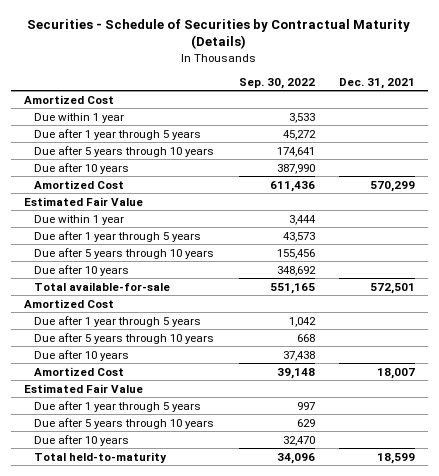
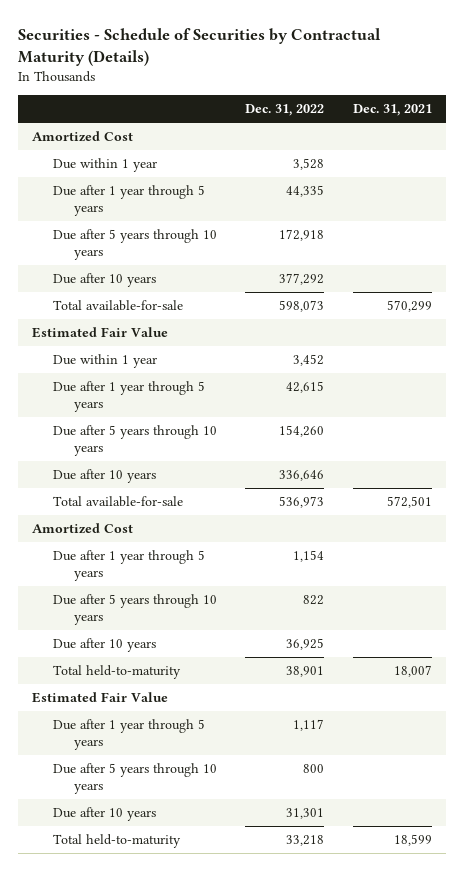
- | Sep. 30, 2022 | Dec. 31, 2021
+ | Dec. 31, 2022 | Dec. 31, 2021
- Amortized Cost | 611,436 | 570,299
+ Total available-for-sale | 598,073 | 570,299
- Amortized Cost | 39,148 | 18,007
+ Total held-to-maturity | 38,901 | 18,007

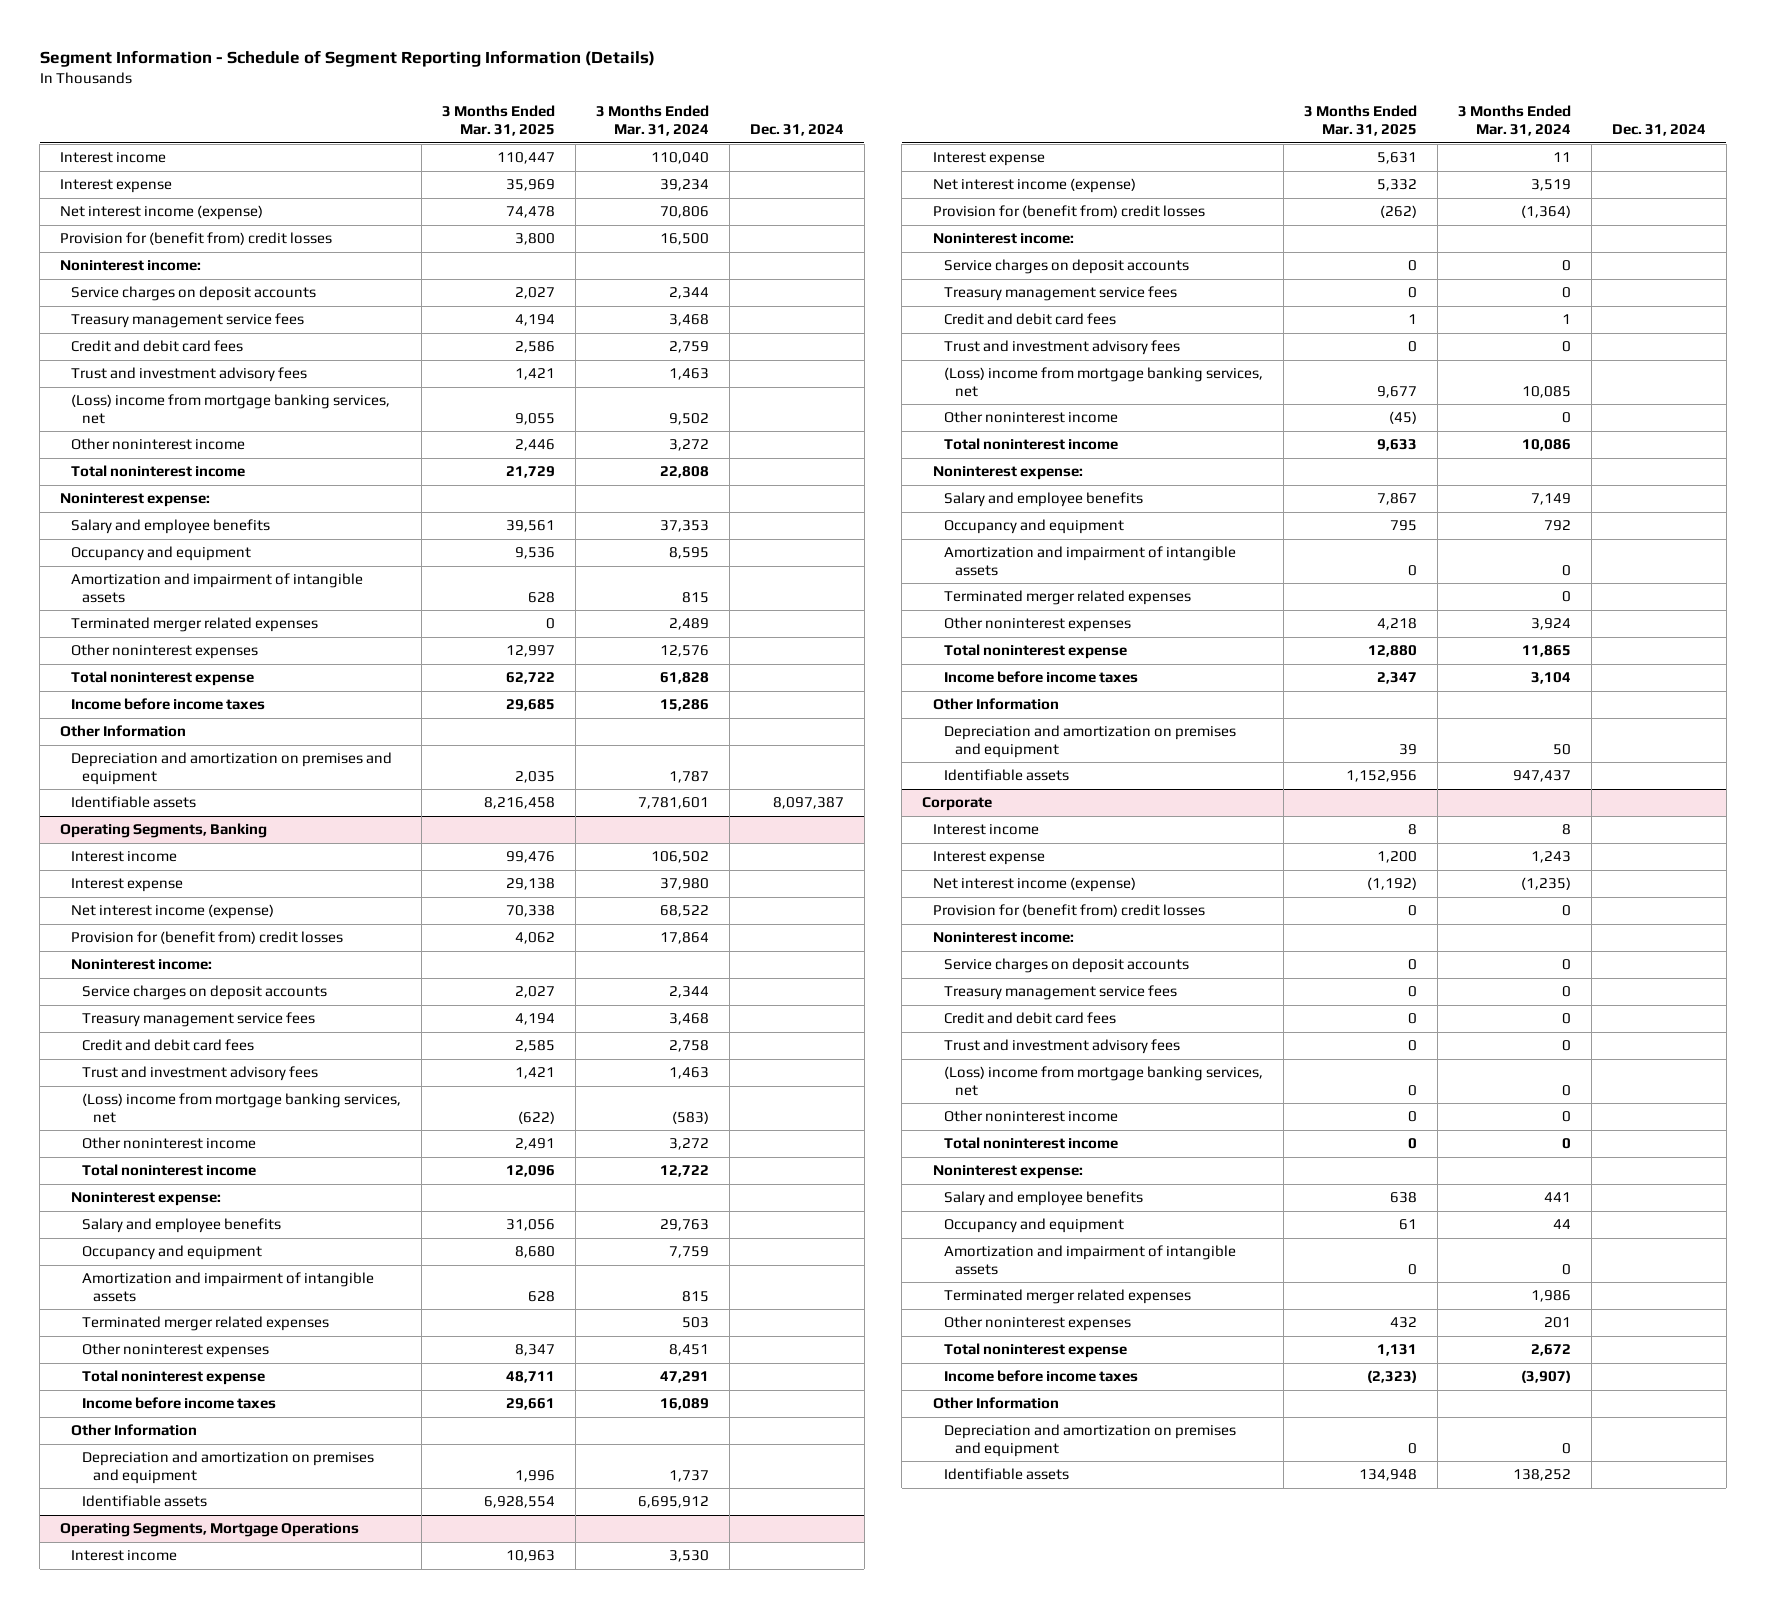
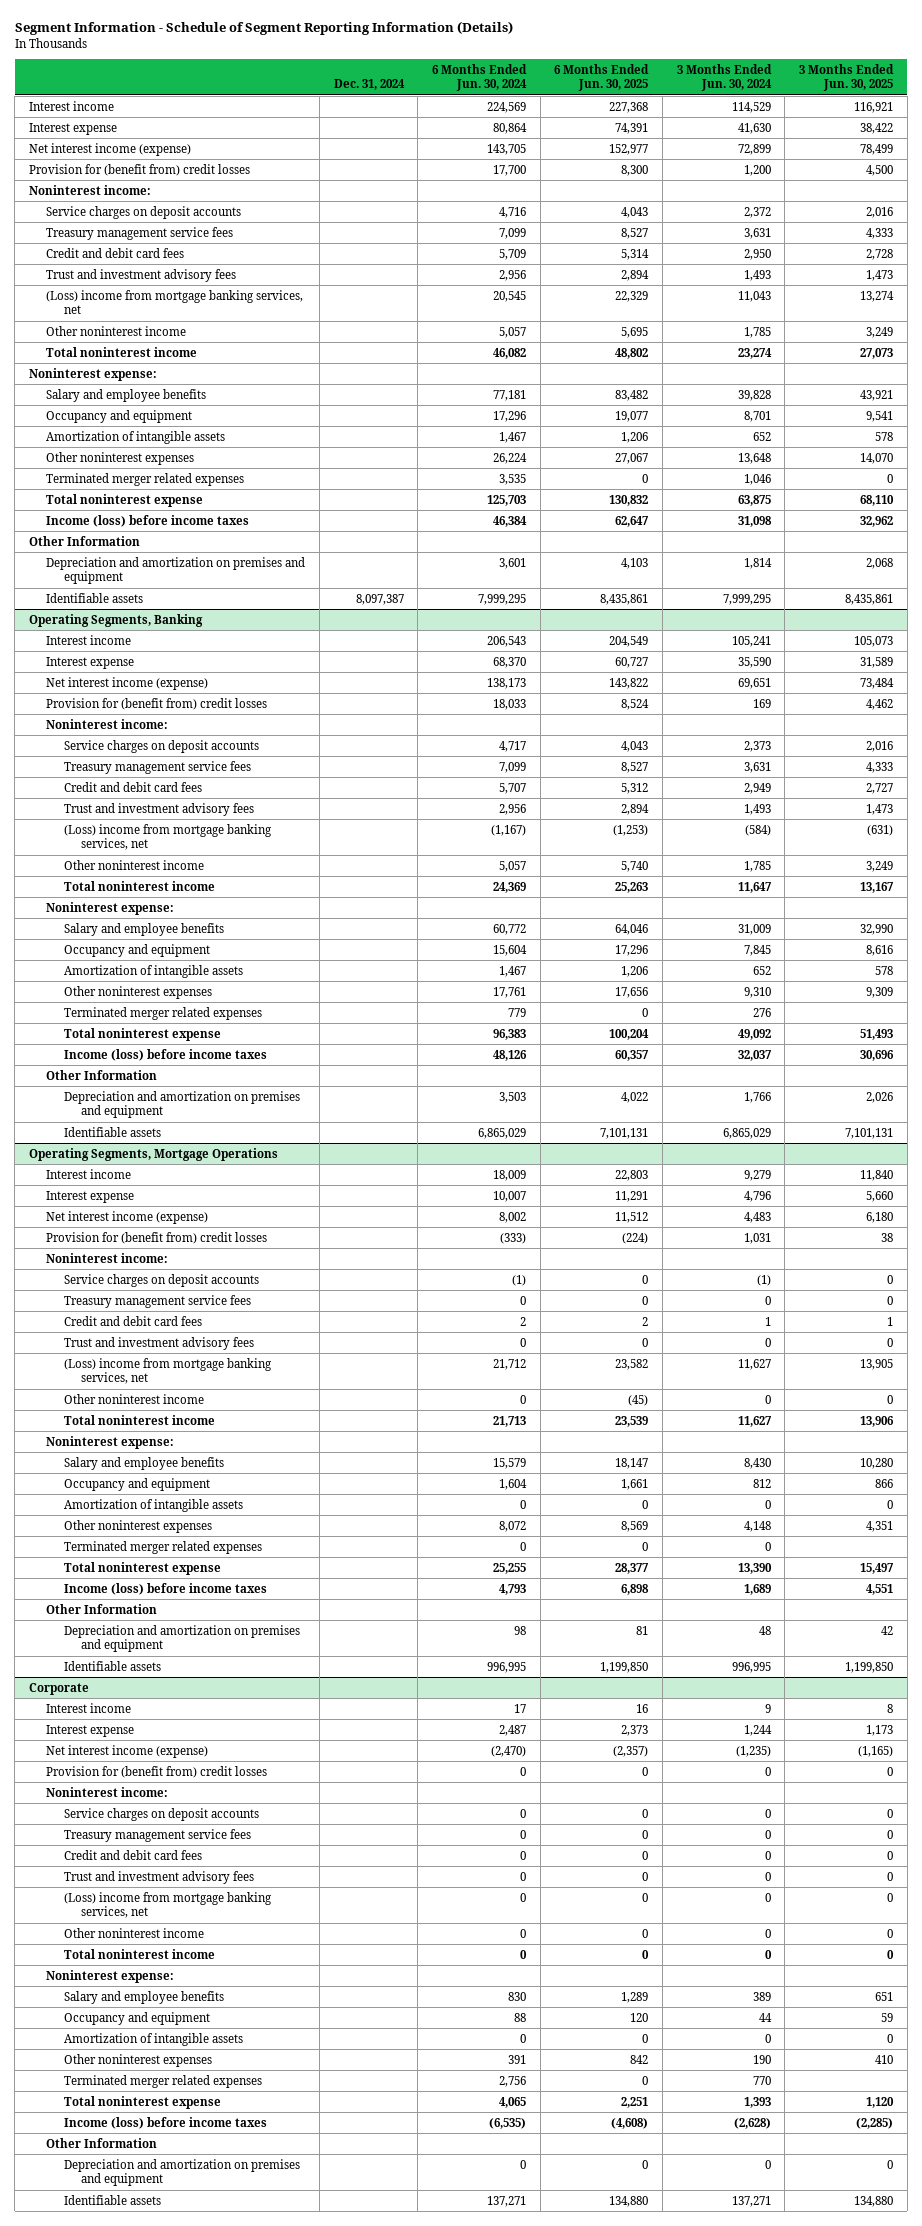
- | 3 Months Ended Mar. 31, 2025 | 3 Months Ended Mar. 31, 2024 | Dec. 31, 2024
+ | Dec. 31, 2024 | 6 Months Ended Jun. 30, 2024 | 6 Months Ended Jun. 30, 2025 | 3 Months Ended Jun. 30, 2024 | 3 Months Ended Jun. 30, 2025
- Amortization and impairment of intangible assets | 628 | 815 |
+ Amortization of intangible assets | | 1,467 | 1,206 | 652 | 578
moved down: Terminated merger related expenses | | 3,535 | 0 | 1,046 | 0
- Income before income taxes | 29,685 | 15,286 |
+ Income (loss) before income taxes | | 46,384 | 62,647 | 31,098 | 32,962
@ Operating Segments, Banking
- Amortization and impairment of intangible assets | 628 | 815 |
+ Amortization of intangible assets | | 1,467 | 1,206 | 652 | 578
moved down: Terminated merger related expenses | | 779 | 0 | 276 |
- Income before income taxes | 29,661 | 16,089 |
+ Income (loss) before income taxes | | 48,126 | 60,357 | 32,037 | 30,696
@ Operating Segments, Mortgage Operations
- Amortization and impairment of intangible assets | 0 | 0 |
+ Amortization of intangible assets | | 0 | 0 | 0 | 0
moved down: Terminated merger related expenses | | 0 | 0 | 0 |
- Income before income taxes | 2,347 | 3,104 |
+ Income (loss) before income taxes | | 4,793 | 6,898 | 1,689 | 4,551
@ Corporate
- Amortization and impairment of intangible assets | 0 | 0 |
+ Amortization of intangible assets | | 0 | 0 | 0 | 0
moved down: Terminated merger related expenses | | 2,756 | 0 | 770 |
- Income before income taxes | (2,323) | (3,907) |
+ Income (loss) before income taxes | | (6,535) | (4,608) | (2,628) | (2,285)

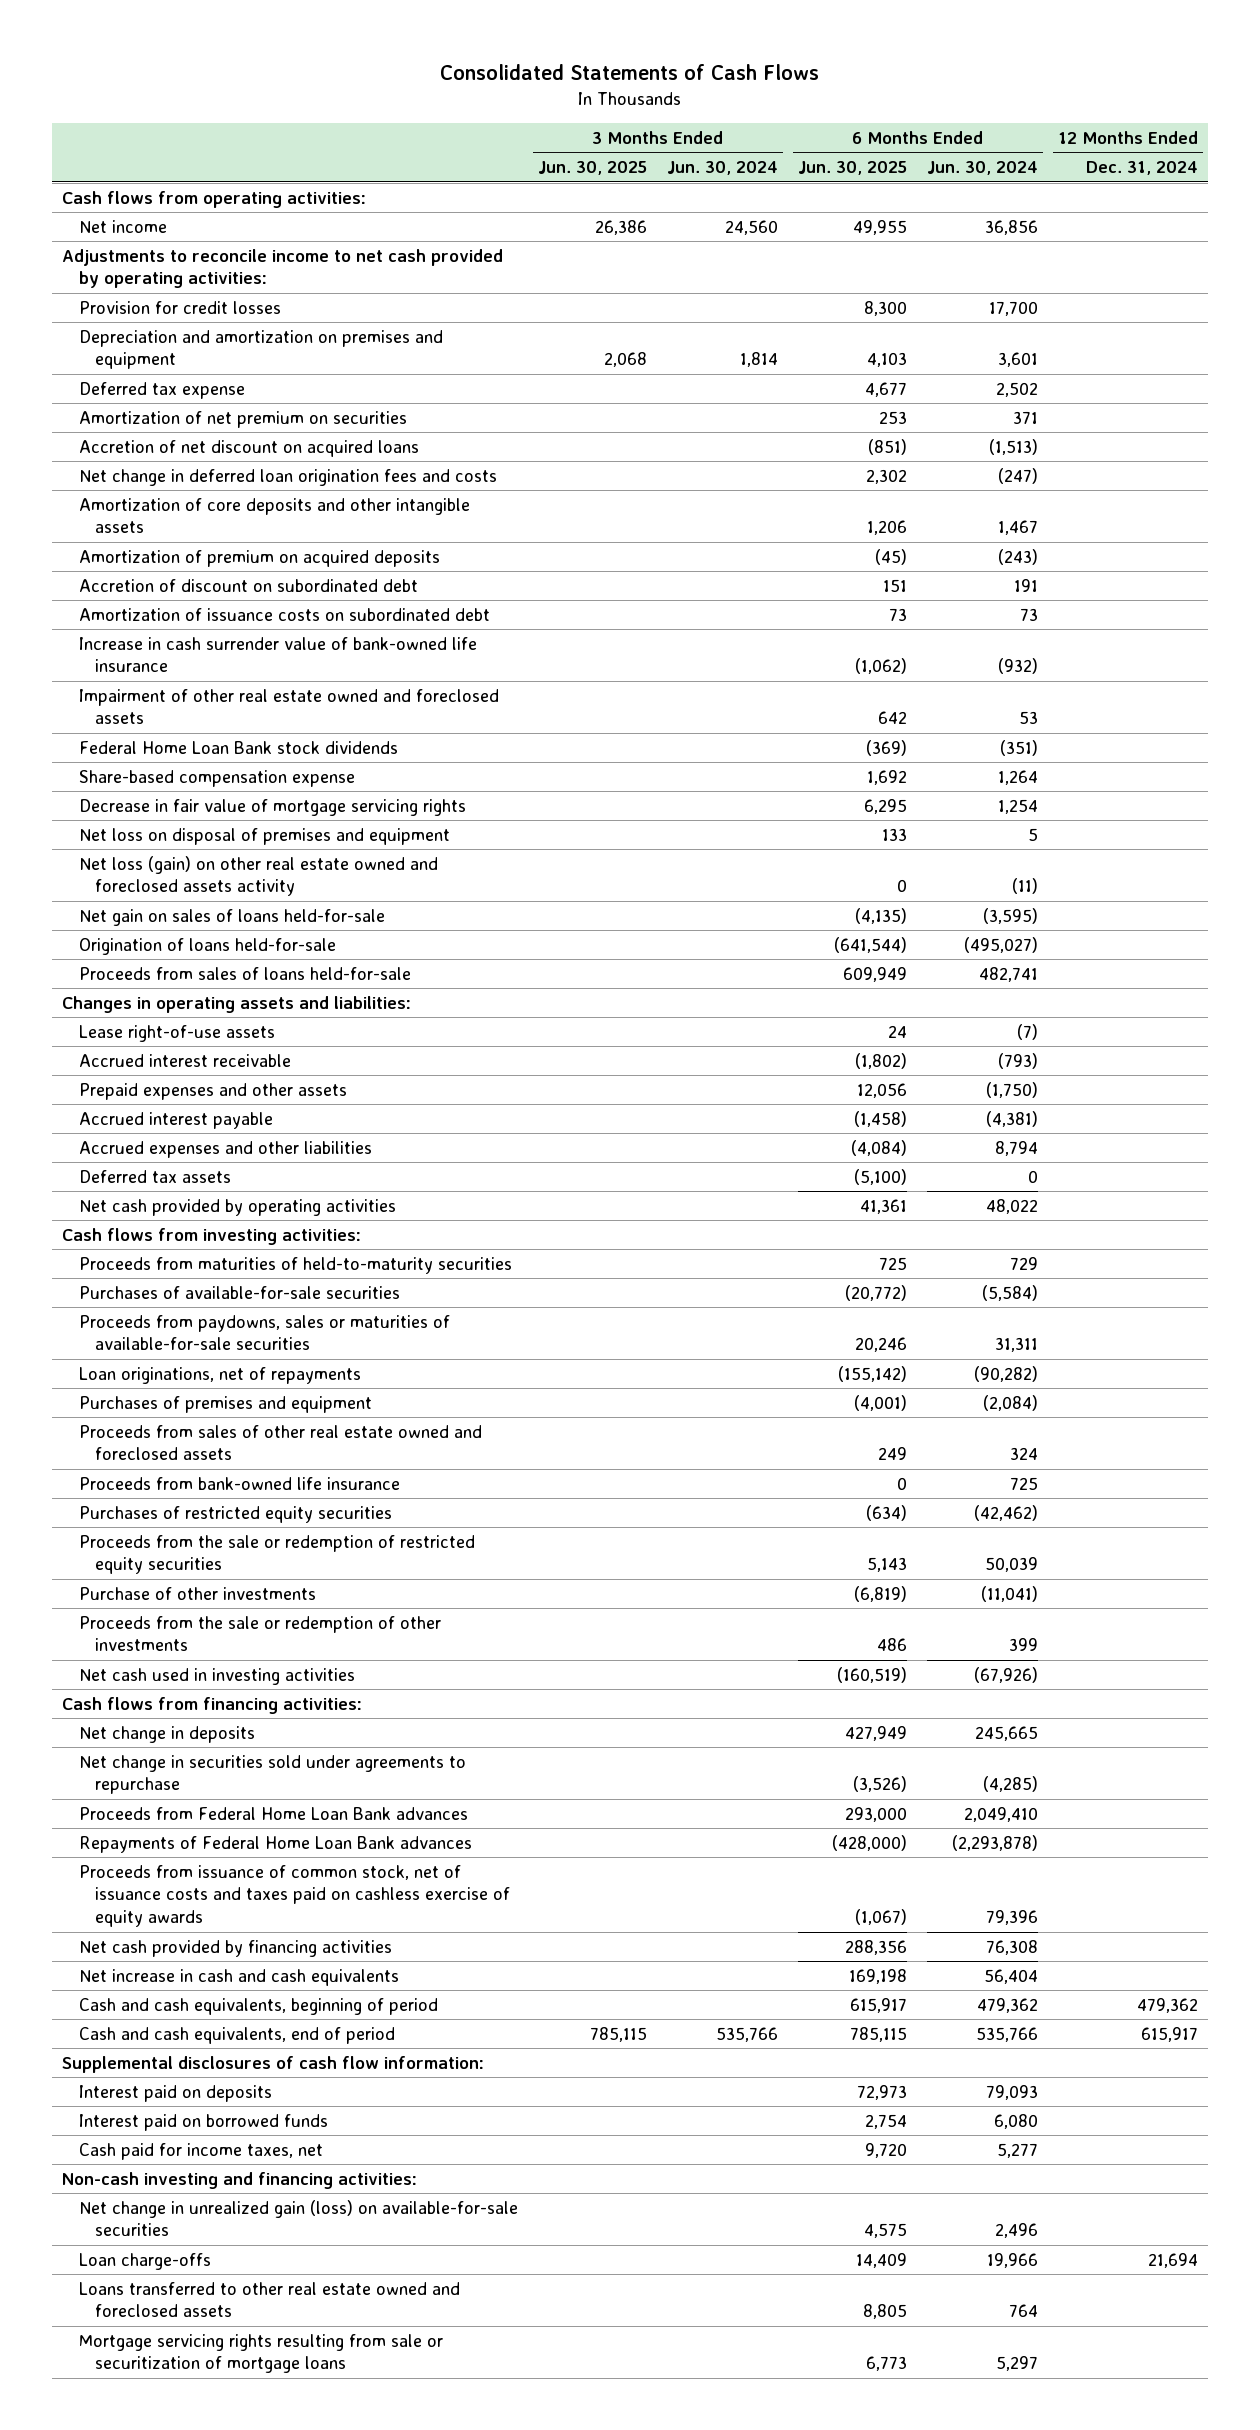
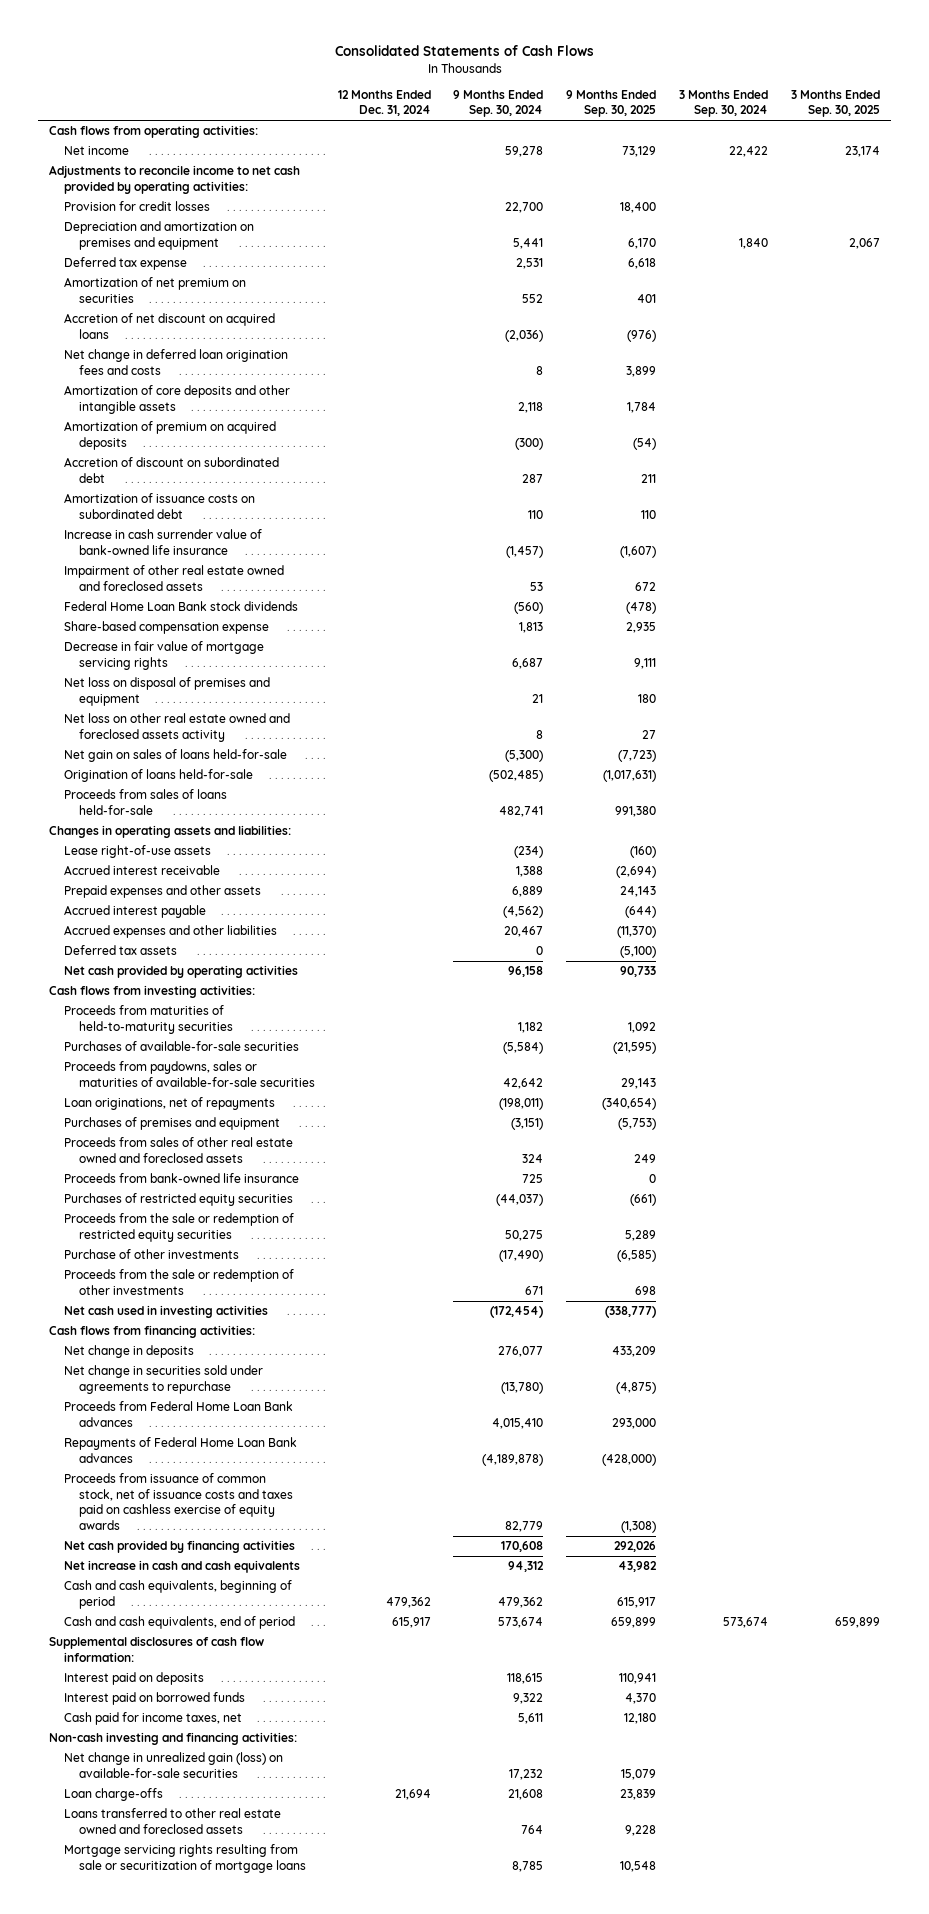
- | 3 Months Ended Jun. 30, 2025 | 3 Months Ended Jun. 30, 2024 | 6 Months Ended Jun. 30, 2025 | 6 Months Ended Jun. 30, 2024 | 12 Months Ended Dec. 31, 2024
+ | 12 Months Ended Dec. 31, 2024 | 9 Months Ended Sep. 30, 2024 | 9 Months Ended Sep. 30, 2025 | 3 Months Ended Sep. 30, 2024 | 3 Months Ended Sep. 30, 2025
- Net loss (gain) on other real estate owned and foreclosed assets activity | | | 0 | (11) |
+ Net loss on other real estate owned and foreclosed assets activity | | 8 | 27 | |

